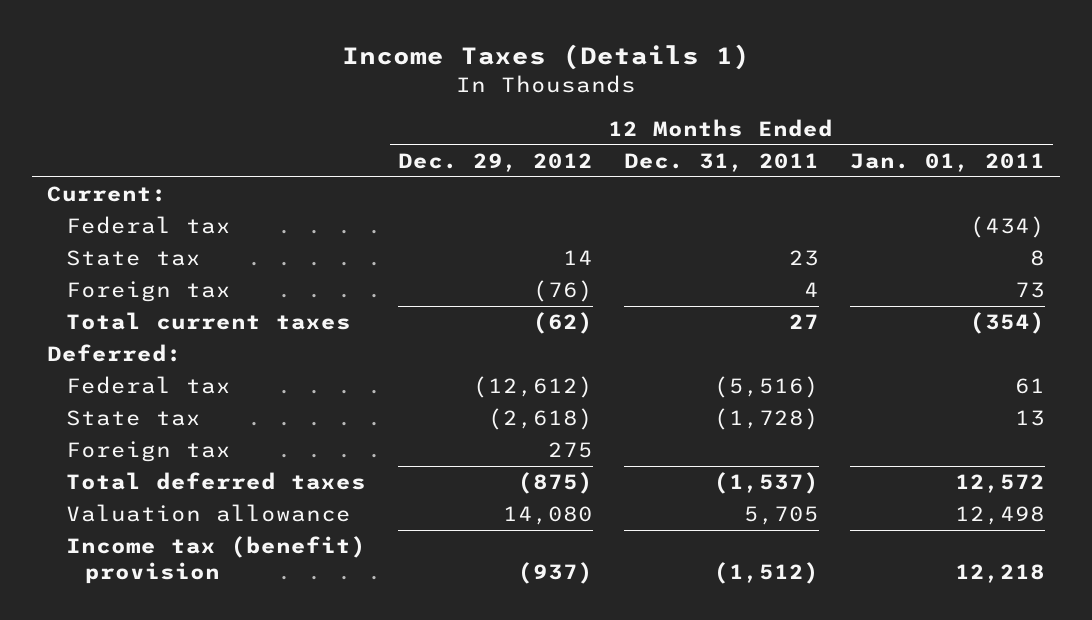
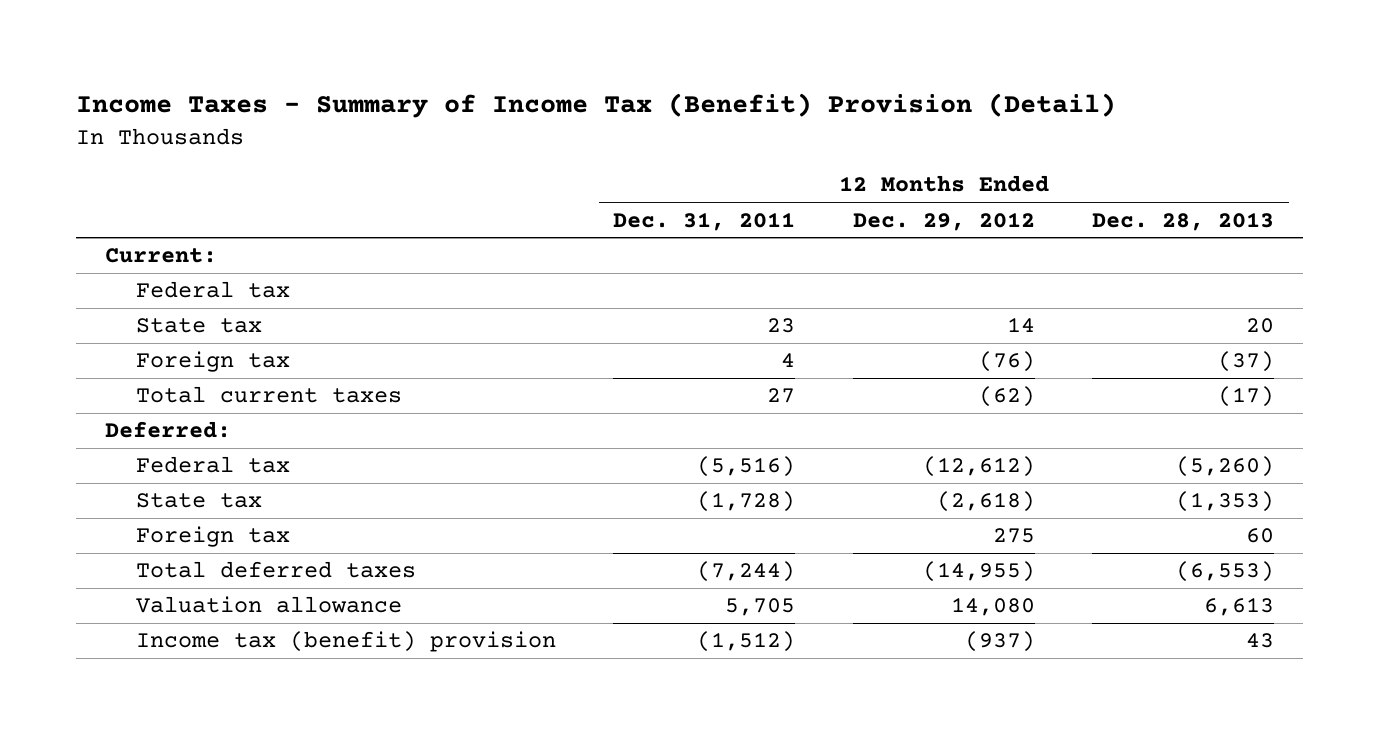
- Income Taxes (Details 1)
+ Income Taxes - Summary of Income Tax (Benefit) Provision (Detail)
- | 12 Months Ended Dec. 29, 2012 | 12 Months Ended Dec. 31, 2011 | 12 Months Ended Jan. 01, 2011
+ | 12 Months Ended Dec. 31, 2011 | 12 Months Ended Dec. 29, 2012 | 12 Months Ended Dec. 28, 2013
- Total deferred taxes | (875) | (1,537) | 12,572
+ Total deferred taxes | (7,244) | (14,955) | (6,553)

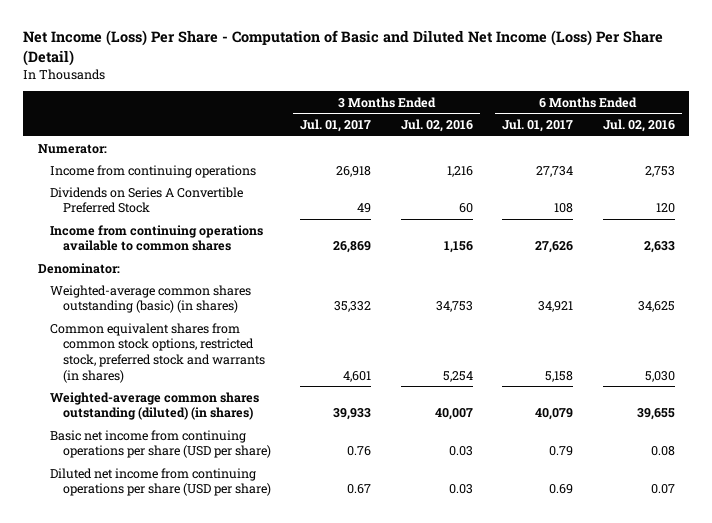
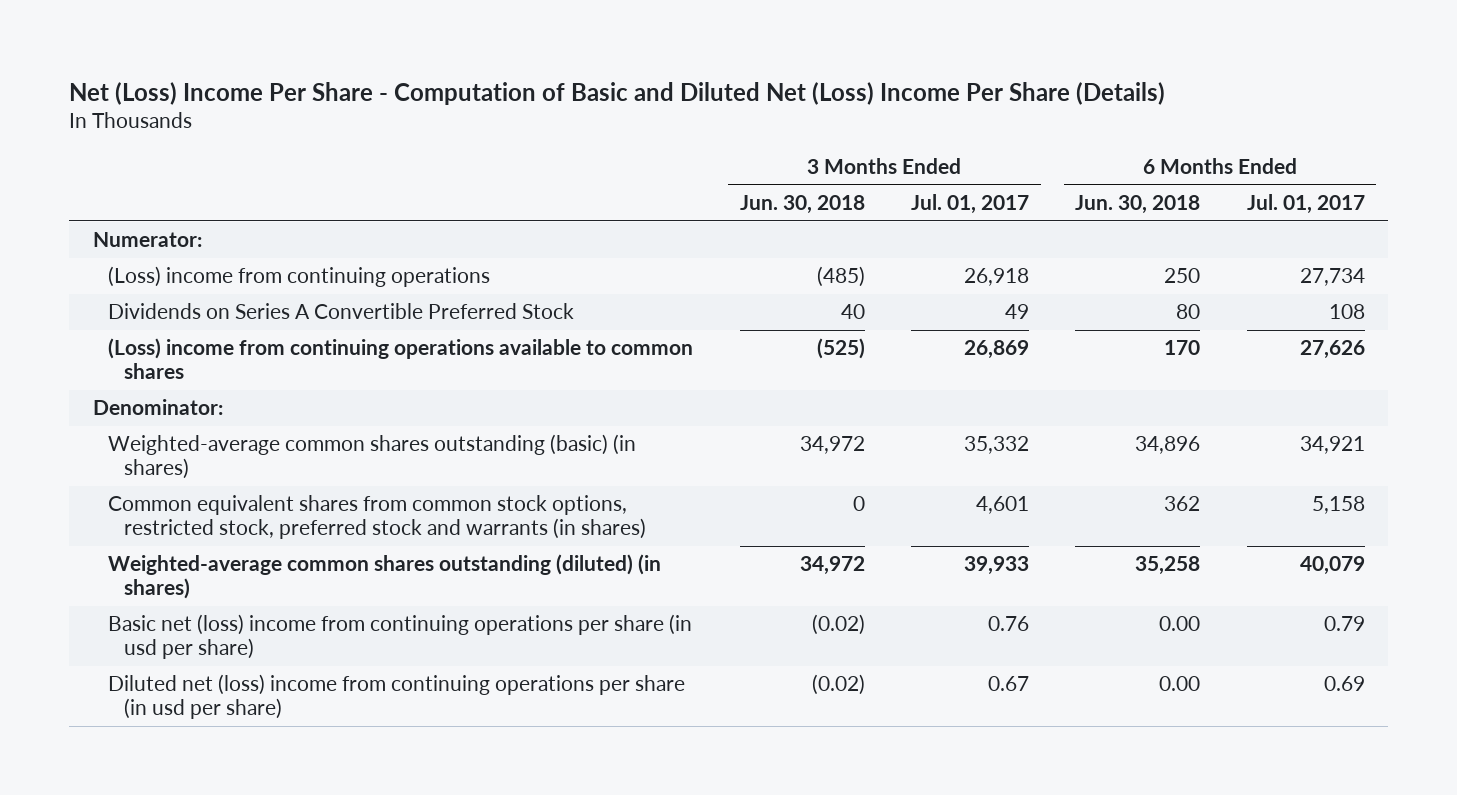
- Net Income (Loss) Per Share - Computation of Basic and Diluted Net Income (Loss) Per Share (Detail)
+ Net (Loss) Income Per Share - Computation of Basic and Diluted Net (Loss) Income Per Share (Details)
- | 3 Months Ended Jul. 01, 2017 | 3 Months Ended Jul. 02, 2016 | 6 Months Ended Jul. 01, 2017 | 6 Months Ended Jul. 02, 2016
+ | 3 Months Ended Jun. 30, 2018 | 3 Months Ended Jul. 01, 2017 | 6 Months Ended Jun. 30, 2018 | 6 Months Ended Jul. 01, 2017
- Income from continuing operations | 26,918 | 1,216 | 27,734 | 2,753
+ (Loss) income from continuing operations | (485) | 26,918 | 250 | 27,734
- Income from continuing operations available to common shares | 26,869 | 1,156 | 27,626 | 2,633
+ (Loss) income from continuing operations available to common shares | (525) | 26,869 | 170 | 27,626
- Basic net income from continuing operations per share (USD per share) | 0.76 | 0.03 | 0.79 | 0.08
- Diluted net income from continuing operations per share (USD per share) | 0.67 | 0.03 | 0.69 | 0.07
+ Basic net (loss) income from continuing operations per share (in usd per share) | (0.02) | 0.76 | 0.00 | 0.79
+ Diluted net (loss) income from continuing operations per share (in usd per share) | (0.02) | 0.67 | 0.00 | 0.69

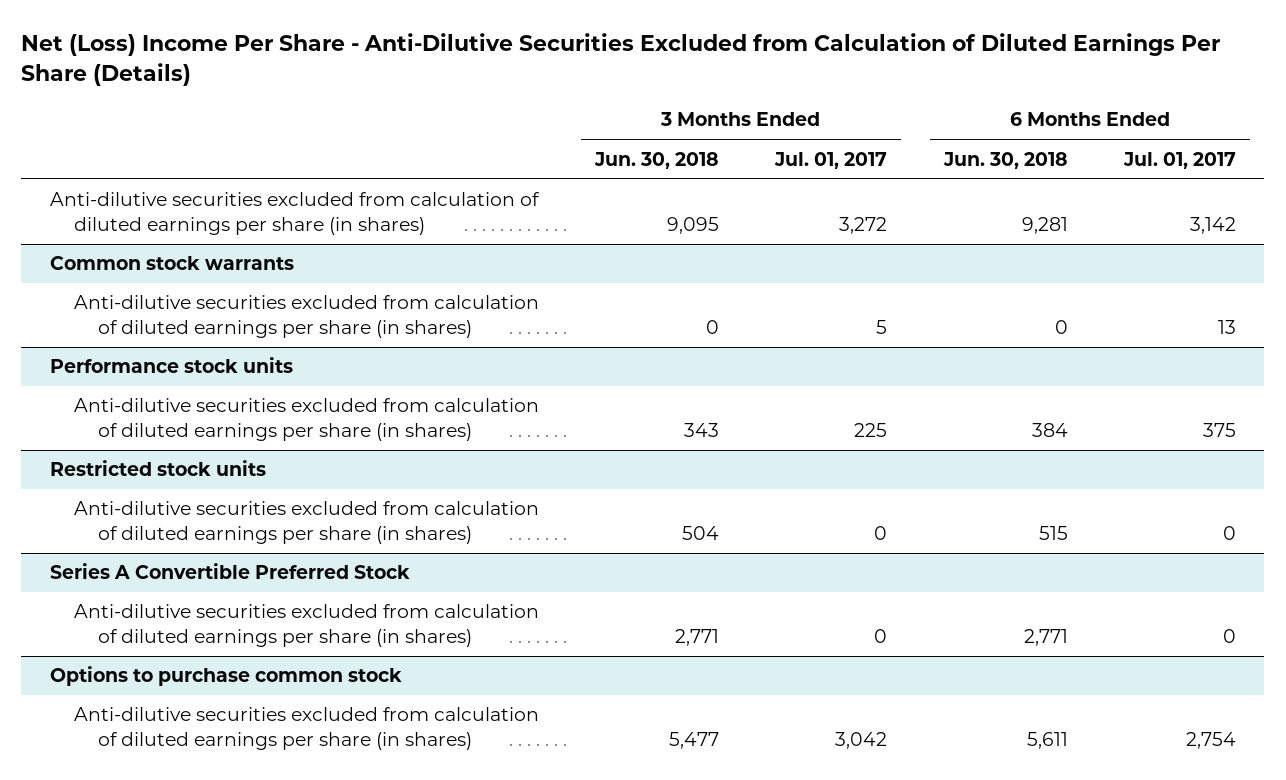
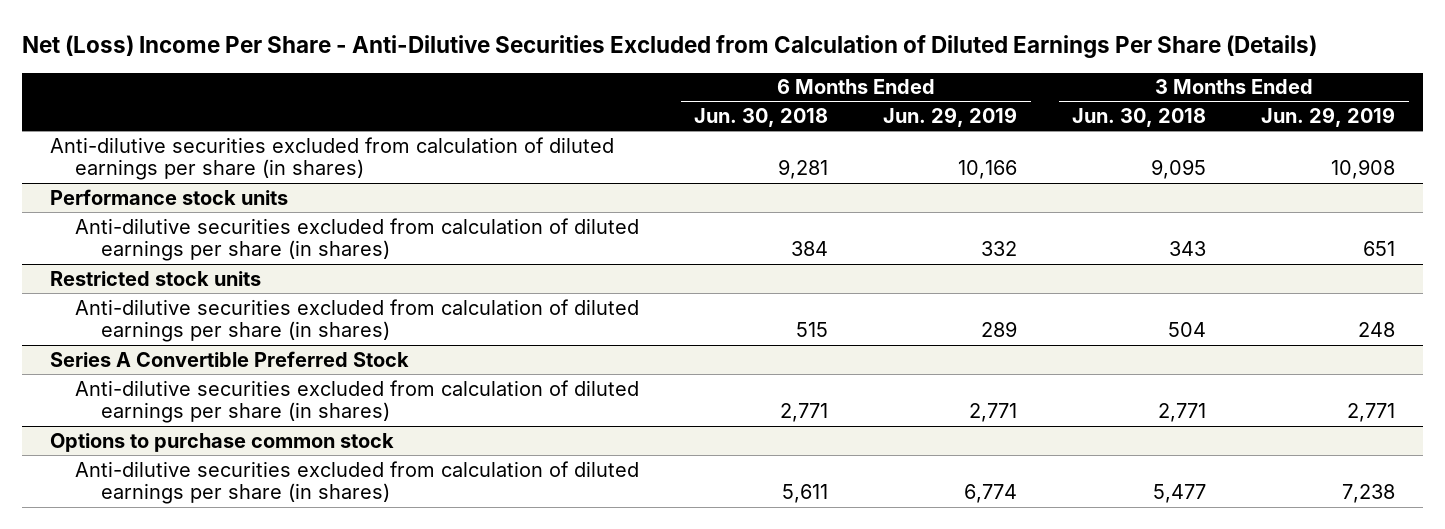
- | 3 Months Ended Jun. 30, 2018 | 3 Months Ended Jul. 01, 2017 | 6 Months Ended Jun. 30, 2018 | 6 Months Ended Jul. 01, 2017
+ | 6 Months Ended Jun. 30, 2018 | 6 Months Ended Jun. 29, 2019 | 3 Months Ended Jun. 30, 2018 | 3 Months Ended Jun. 29, 2019
- Common stock warrants
- Anti-dilutive securities excluded from calculation of diluted earnings per share (in shares) | 0 | 5 | 0 | 13

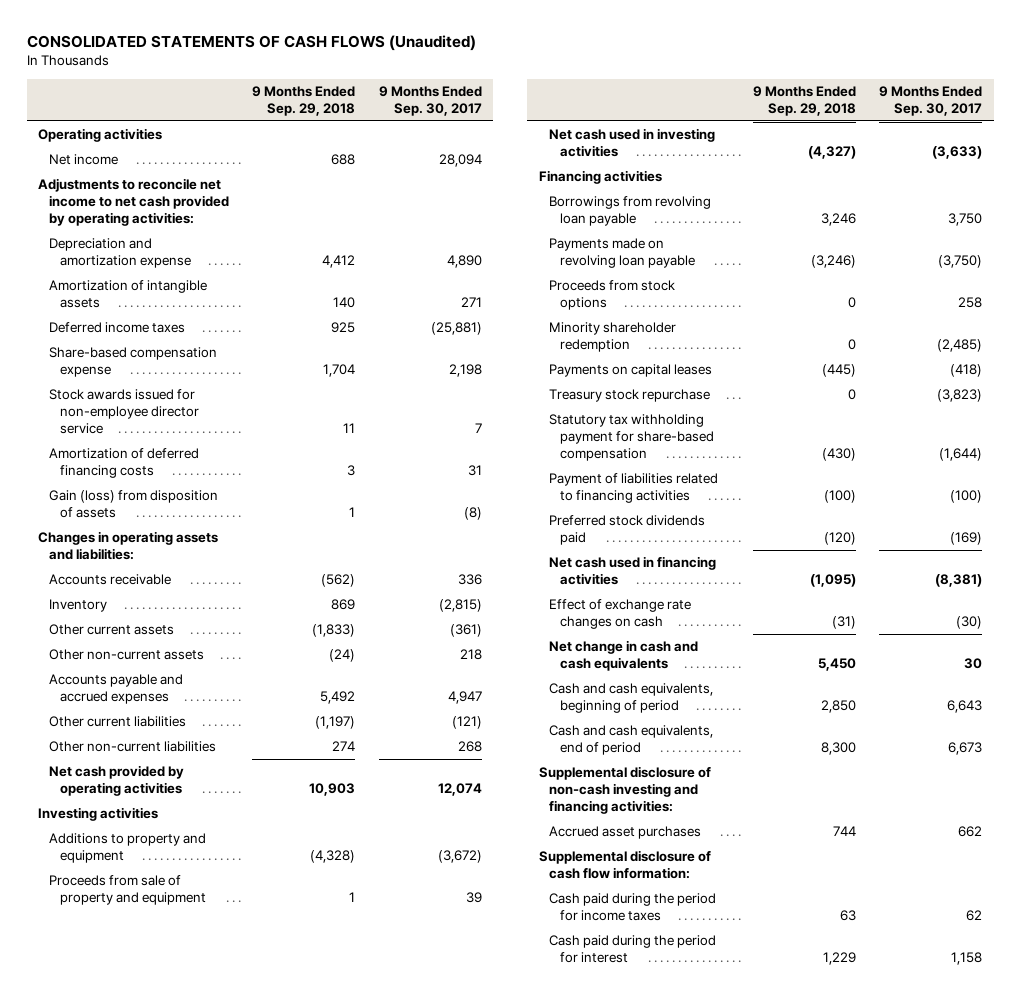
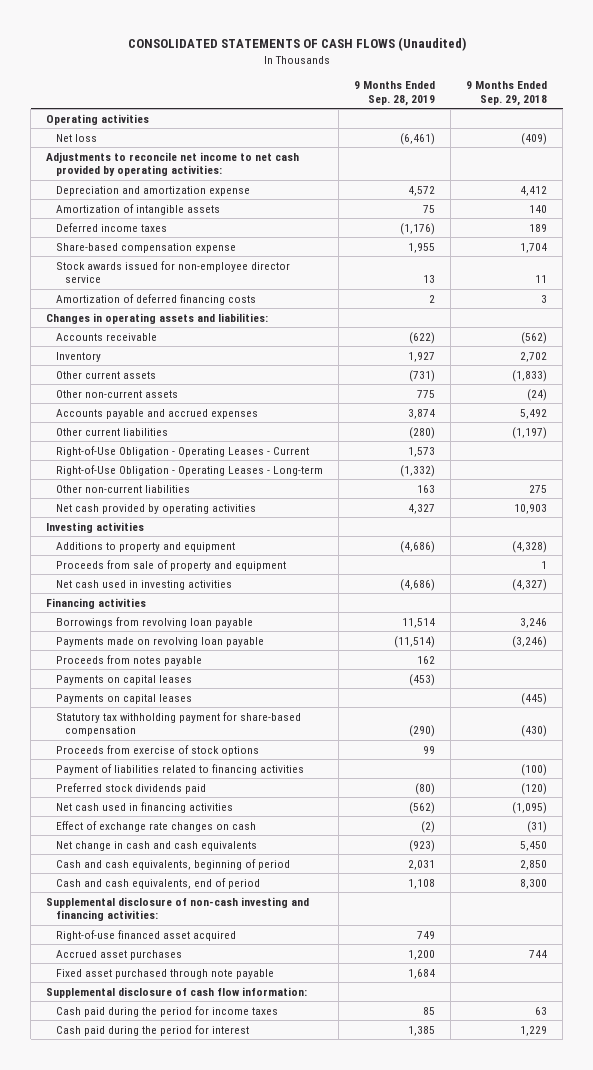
- | 9 Months Ended Sep. 29, 2018 | 9 Months Ended Sep. 30, 2017
+ | 9 Months Ended Sep. 28, 2019 | 9 Months Ended Sep. 29, 2018
- Net income | 688 | 28,094
+ Net loss | (6,461) | (409)
- Deferred income taxes | 925 | (25,881)
+ Deferred income taxes | (1,176) | 189
- Gain (loss) from disposition of assets | 1 | (8)
- Inventory | 869 | (2,815)
+ Inventory | 1,927 | 2,702
- Other non-current liabilities | 274 | 268
+ Right-of-Use Obligation - Operating Leases - Current | 1,573 |
+ Right-of-Use Obligation - Operating Leases - Long-term | (1,332) |
+ Other non-current liabilities | 163 | 275
- Proceeds from stock options | 0 | 258
- Minority shareholder redemption | 0 | (2,485)
+ Proceeds from notes payable | 162 |
+ Payments on capital leases | (453) |
- Treasury stock repurchase | 0 | (3,823)
+ Proceeds from exercise of stock options | 99 |
+ Right-of-use financed asset acquired | 749 |
+ Fixed asset purchased through note payable | 1,684 |

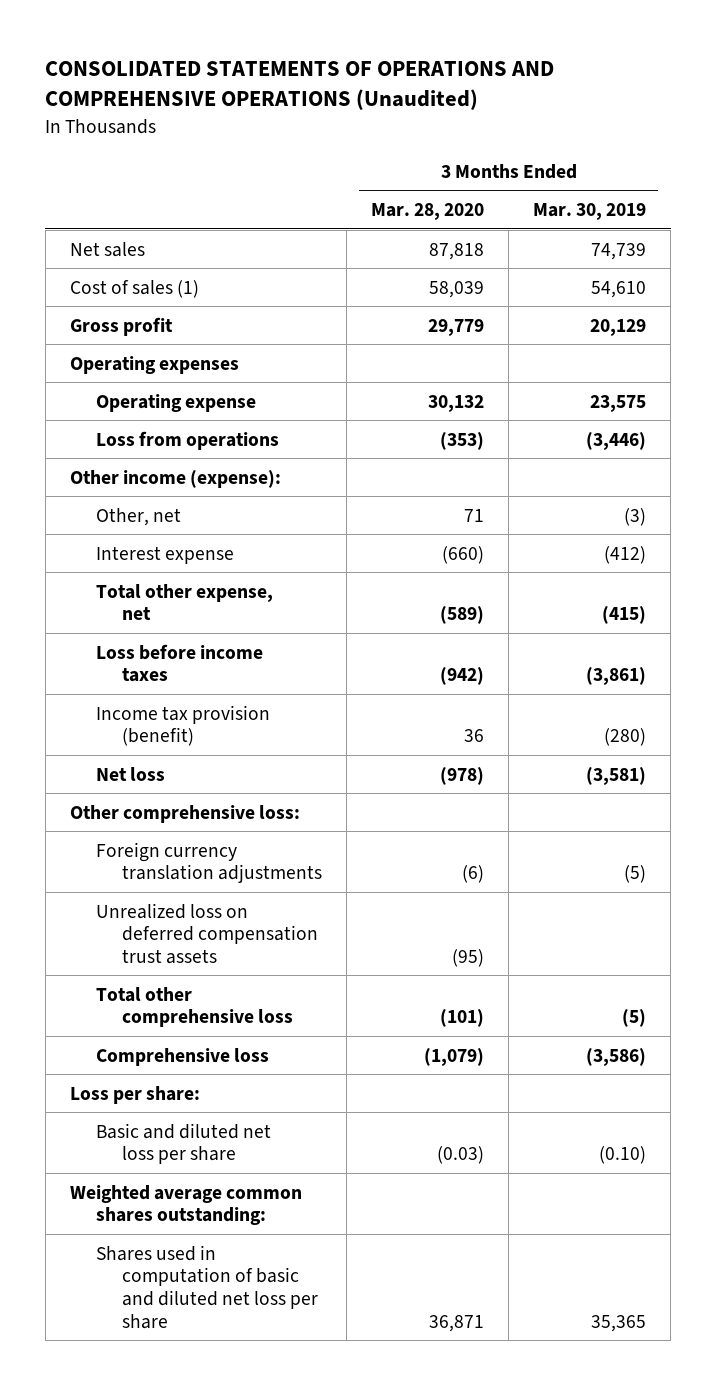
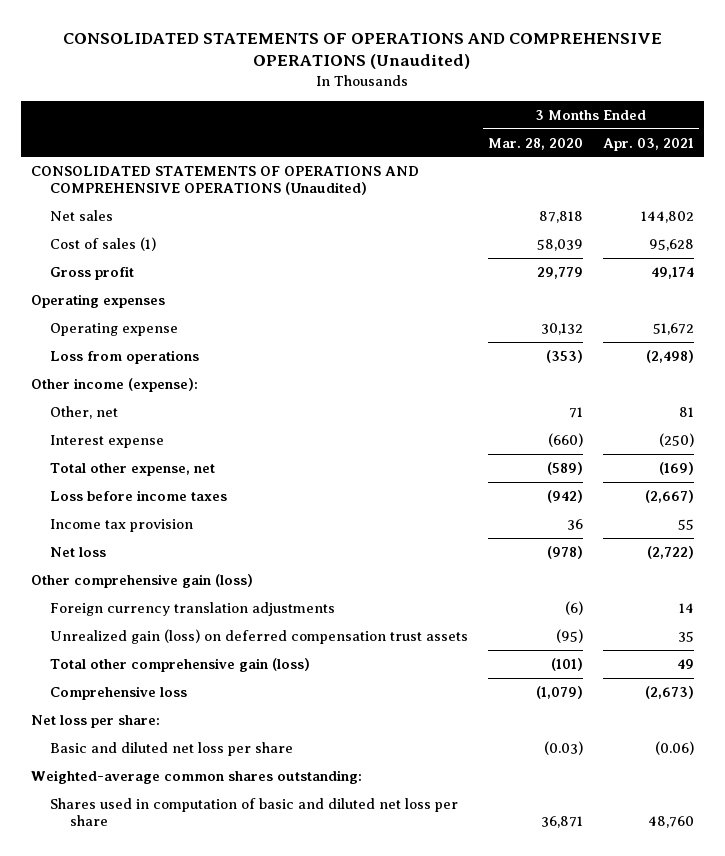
- | 3 Months Ended Mar. 28, 2020 | 3 Months Ended Mar. 30, 2019
+ | 3 Months Ended Mar. 28, 2020 | 3 Months Ended Apr. 03, 2021
+ CONSOLIDATED STATEMENTS OF OPERATIONS AND COMPREHENSIVE OPERATIONS (Unaudited)
- Income tax provision (benefit) | 36 | (280)
+ Income tax provision | 36 | 55
- Other comprehensive loss:
+ Other comprehensive gain (loss)
- Unrealized loss on deferred compensation trust assets | (95) |
- Total other comprehensive loss | (101) | (5)
+ Unrealized gain (loss) on deferred compensation trust assets | (95) | 35
+ Total other comprehensive gain (loss) | (101) | 49
- Loss per share:
+ Net loss per share:
- Weighted average common shares outstanding:
+ Weighted-average common shares outstanding:

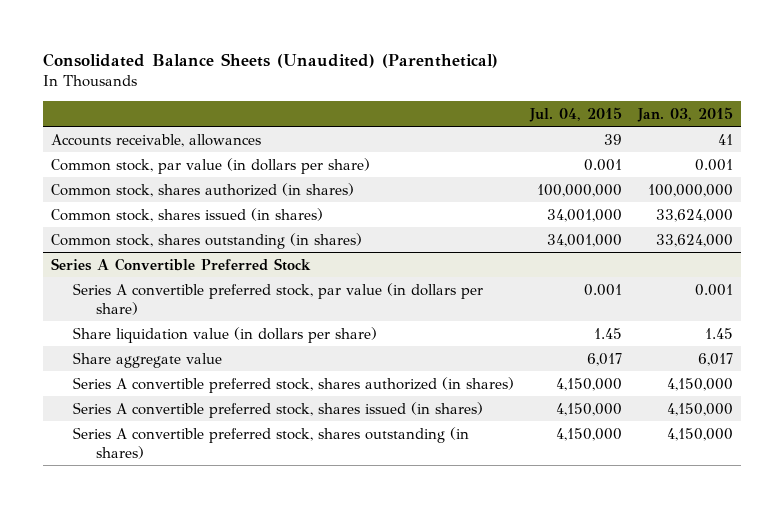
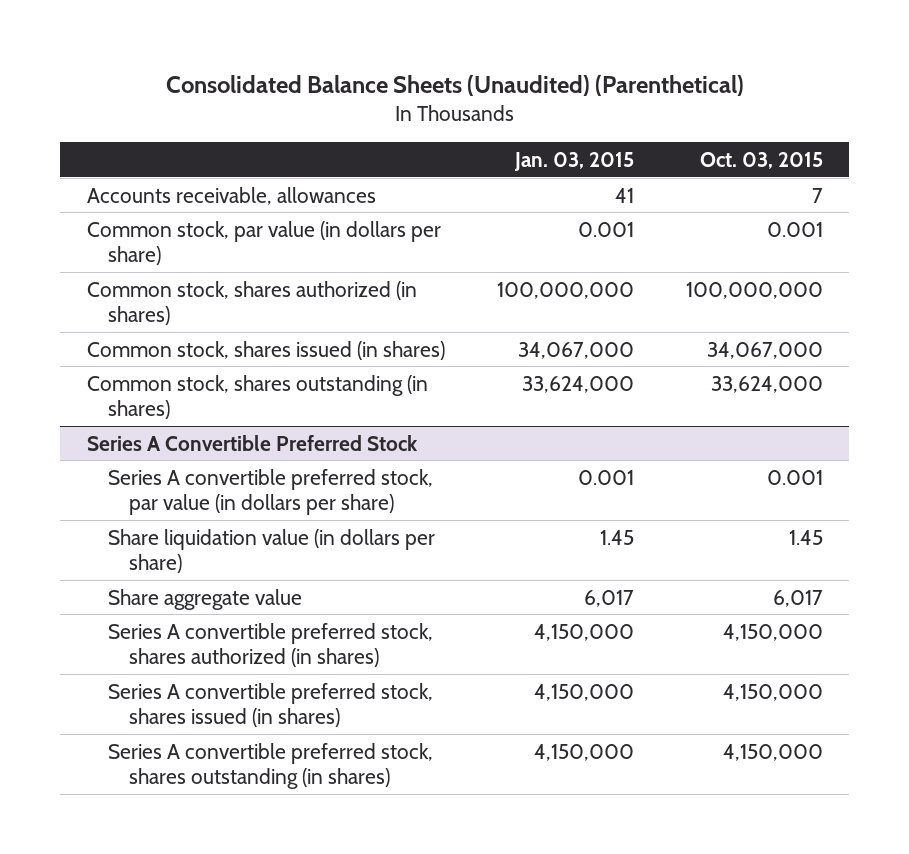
- | Jul. 04, 2015 | Jan. 03, 2015
+ | Jan. 03, 2015 | Oct. 03, 2015
- Common stock, shares issued (in shares) | 34,001,000 | 33,624,000
+ Common stock, shares issued (in shares) | 34,067,000 | 34,067,000

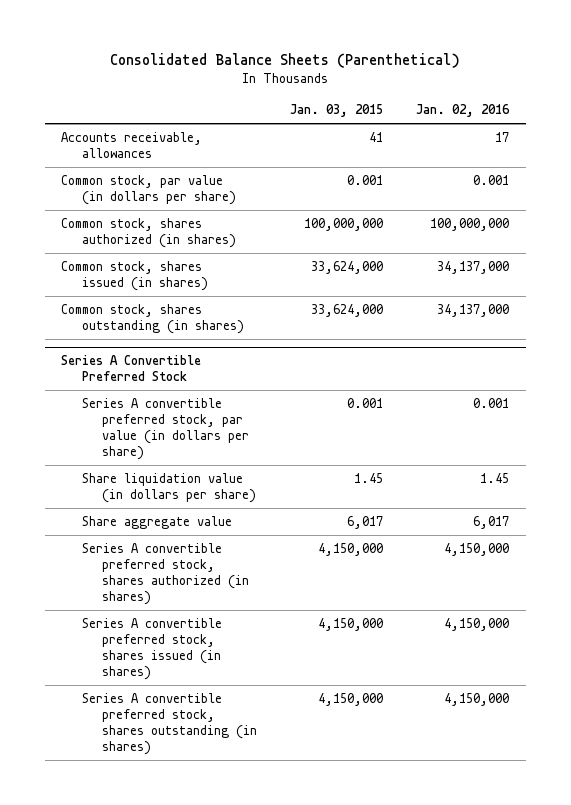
- Consolidated Balance Sheets (Unaudited) (Parenthetical)
+ Consolidated Balance Sheets (Parenthetical)
- | Jan. 03, 2015 | Oct. 03, 2015
+ | Jan. 03, 2015 | Jan. 02, 2016
- Common stock, shares issued (in shares) | 34,067,000 | 34,067,000
+ Common stock, shares issued (in shares) | 33,624,000 | 34,137,000

